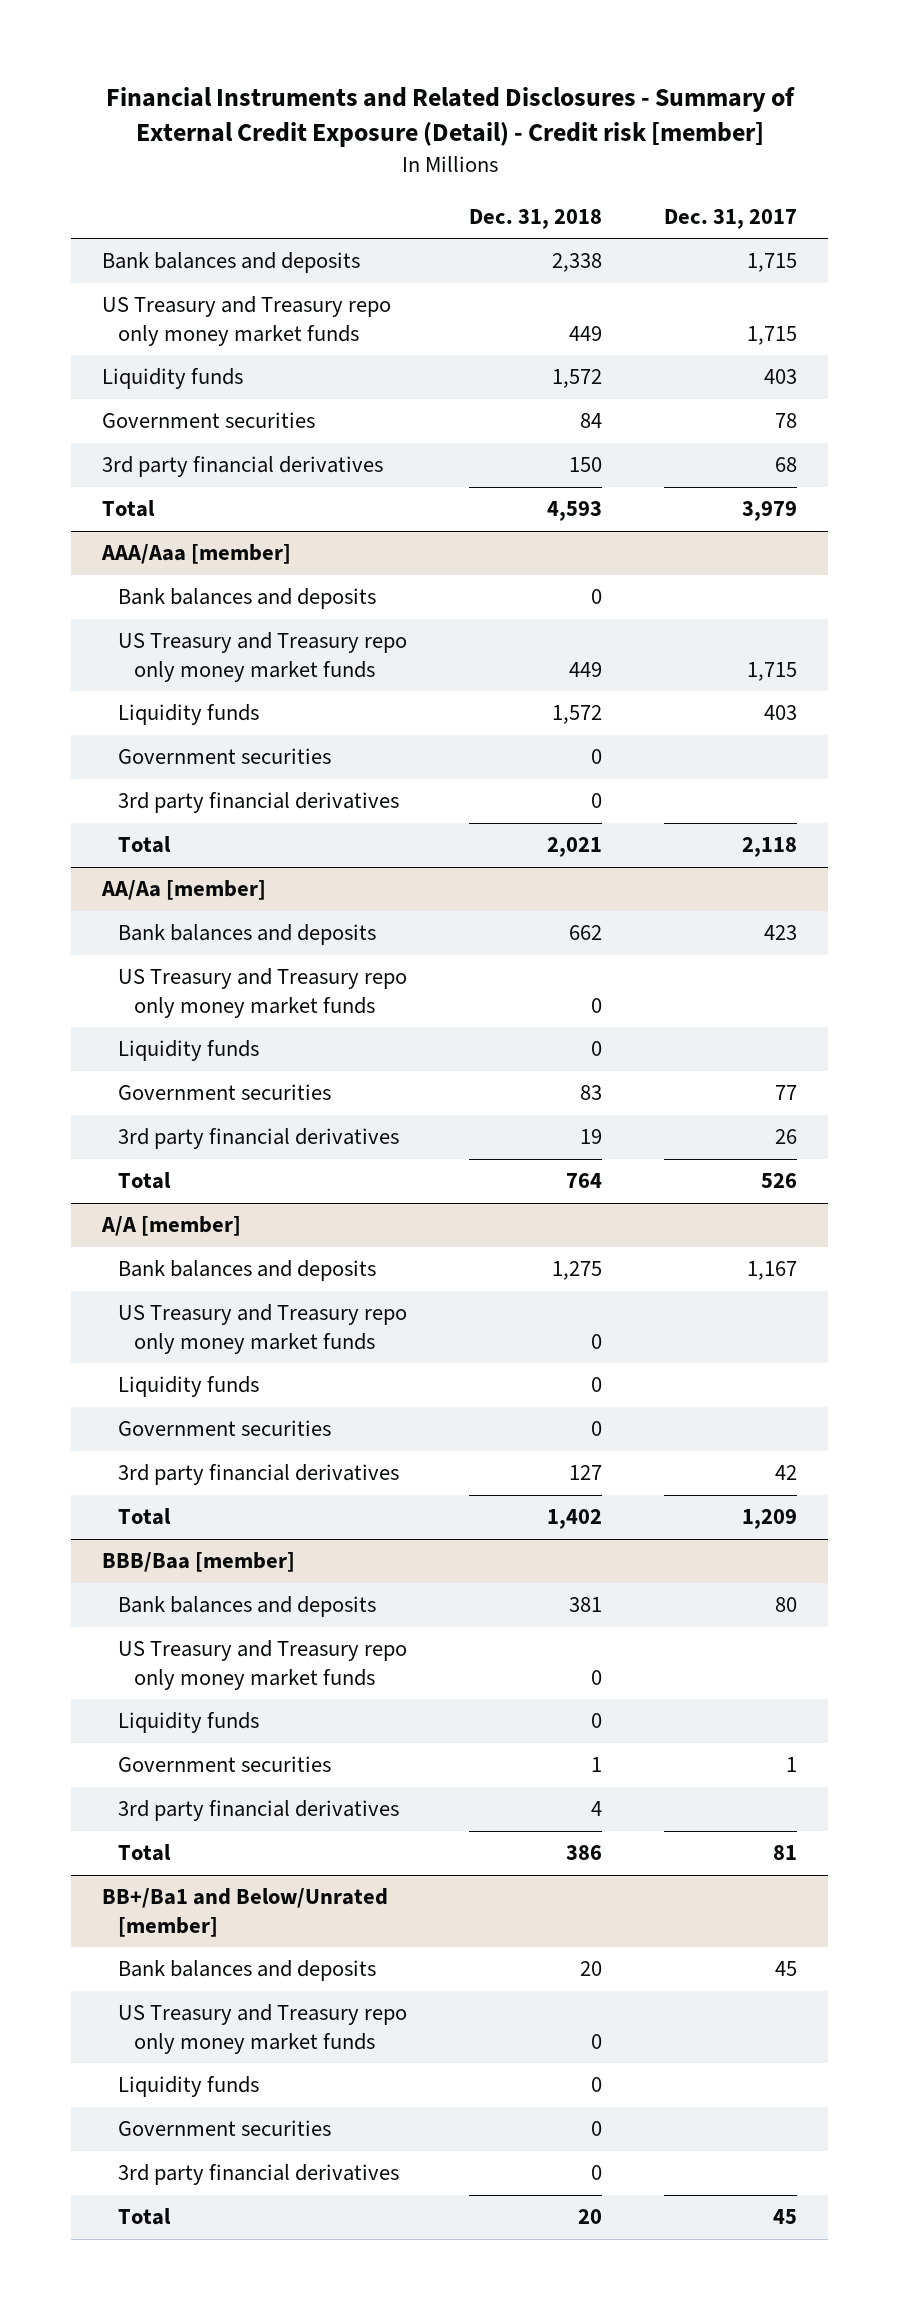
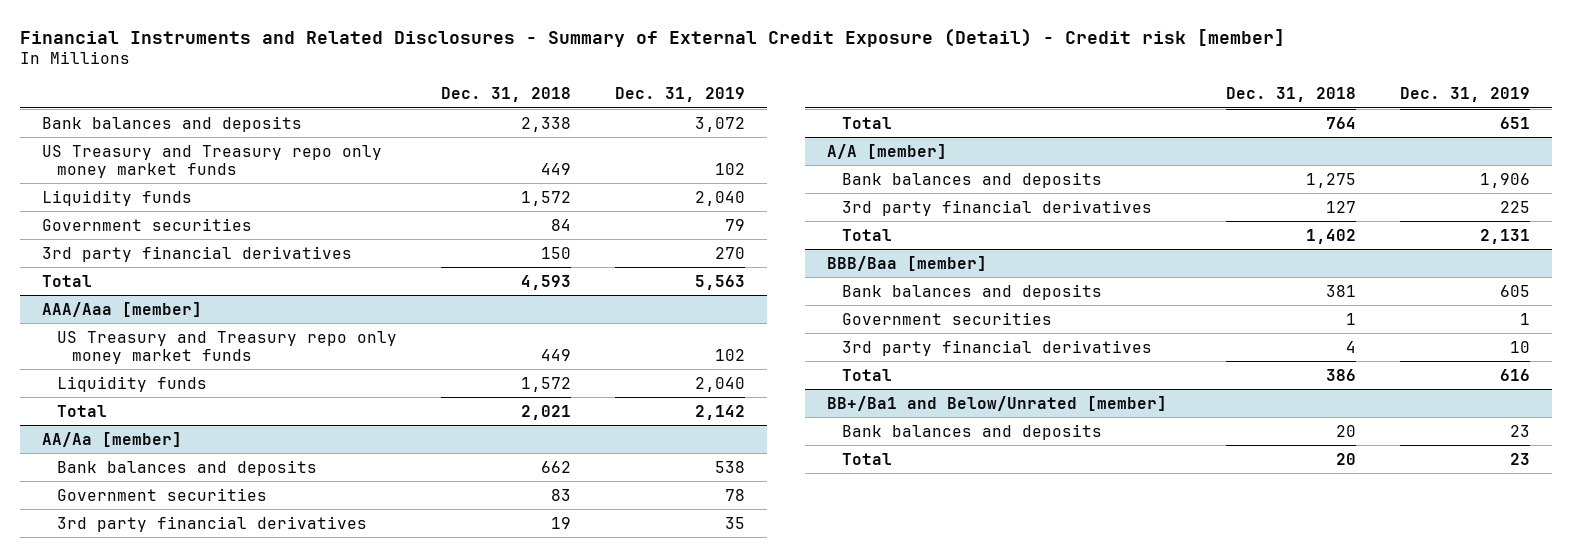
- | Dec. 31, 2018 | Dec. 31, 2017
+ | Dec. 31, 2018 | Dec. 31, 2019
@ AAA/Aaa [member]
- Bank balances and deposits | 0 |
- Government securities | 0 |
- 3rd party financial derivatives | 0 |
@ AA/Aa [member]
- US Treasury and Treasury repo only money market funds | 0 |
- Liquidity funds | 0 |
@ A/A [member]
- US Treasury and Treasury repo only money market funds | 0 |
- Liquidity funds | 0 |
- Government securities | 0 |
@ BBB/Baa [member]
- US Treasury and Treasury repo only money market funds | 0 |
- Liquidity funds | 0 |
@ BB+/Ba1 and Below/Unrated [member]
- US Treasury and Treasury repo only money market funds | 0 |
- Liquidity funds | 0 |
- Government securities | 0 |
- 3rd party financial derivatives | 0 |

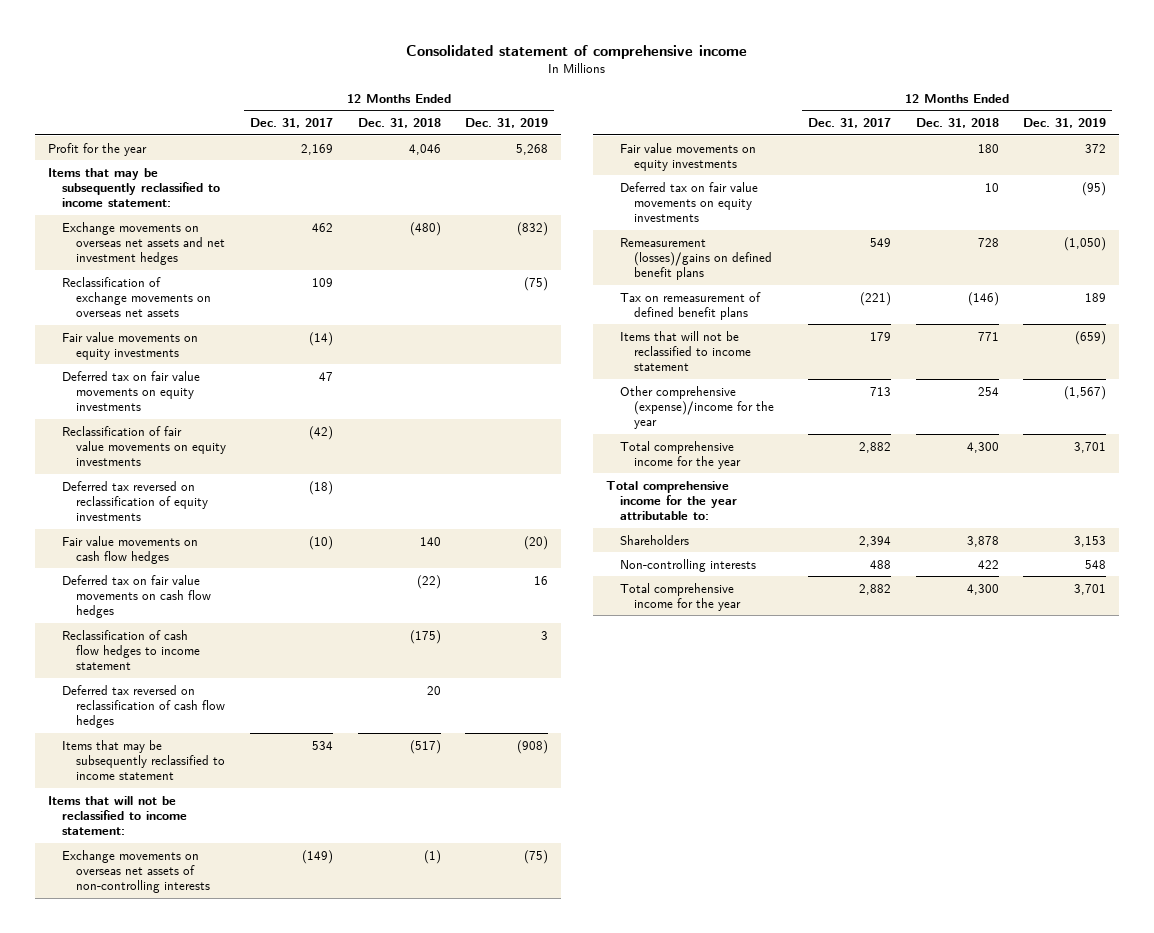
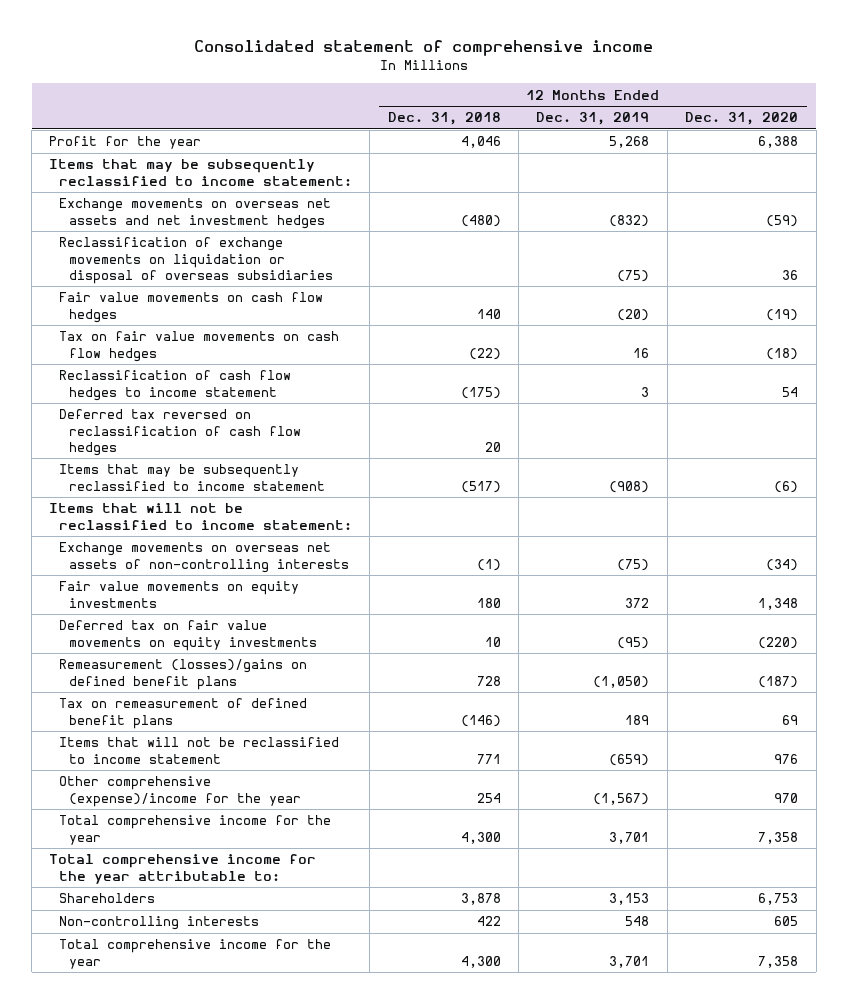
- | 12 Months Ended Dec. 31, 2017 | 12 Months Ended Dec. 31, 2018 | 12 Months Ended Dec. 31, 2019
+ | 12 Months Ended Dec. 31, 2018 | 12 Months Ended Dec. 31, 2019 | 12 Months Ended Dec. 31, 2020
- Reclassification of exchange movements on overseas net assets | 109 | | (75)
- Fair value movements on equity investments | (14) | |
- Deferred tax on fair value movements on equity investments | 47 | |
- Reclassification of fair value movements on equity investments | (42) | |
- Deferred tax reversed on reclassification of equity investments | (18) | |
+ Reclassification of exchange movements on liquidation or disposal of overseas subsidiaries | | (75) | 36
- Deferred tax on fair value movements on cash flow hedges | | (22) | 16
+ Tax on fair value movements on cash flow hedges | (22) | 16 | (18)

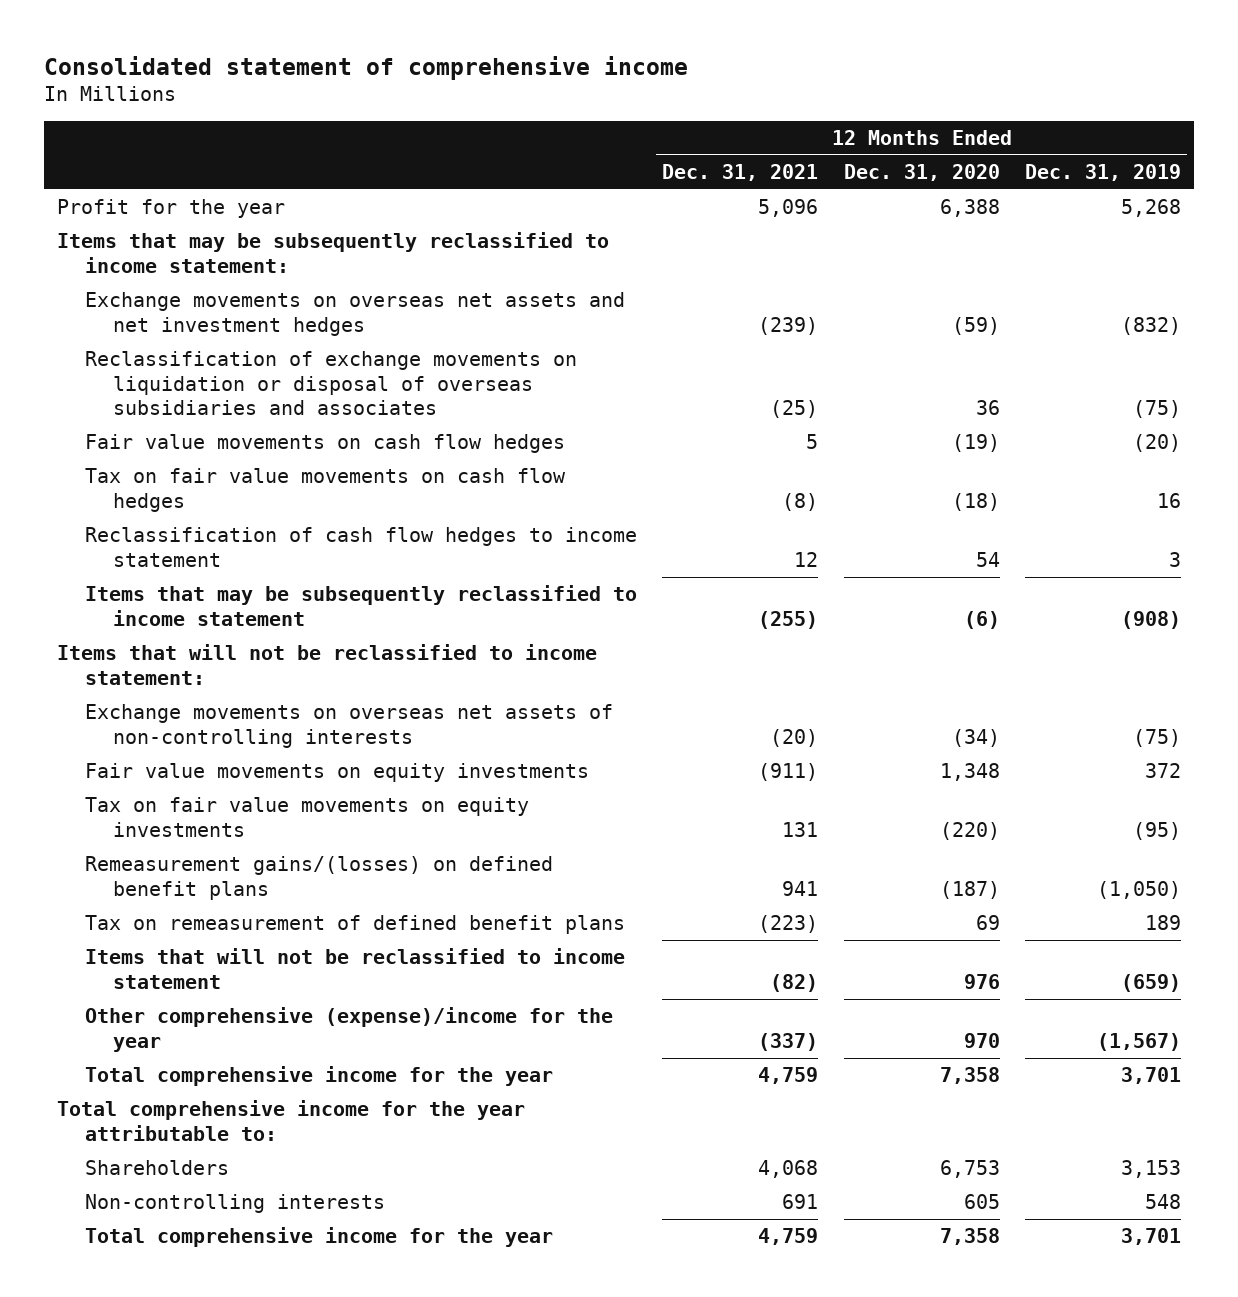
- | 12 Months Ended Dec. 31, 2018 | 12 Months Ended Dec. 31, 2019 | 12 Months Ended Dec. 31, 2020
+ | 12 Months Ended Dec. 31, 2021 | 12 Months Ended Dec. 31, 2020 | 12 Months Ended Dec. 31, 2019
- Reclassification of exchange movements on liquidation or disposal of overseas subsidiaries | | (75) | 36
+ Reclassification of exchange movements on liquidation or disposal of overseas subsidiaries and associates | (25) | 36 | (75)
- Deferred tax reversed on reclassification of cash flow hedges | 20 | |
- Deferred tax on fair value movements on equity investments | 10 | (95) | (220)
- Remeasurement (losses)/gains on defined benefit plans | 728 | (1,050) | (187)
+ Tax on fair value movements on equity investments | 131 | (220) | (95)
+ Remeasurement gains/(losses) on defined benefit plans | 941 | (187) | (1,050)

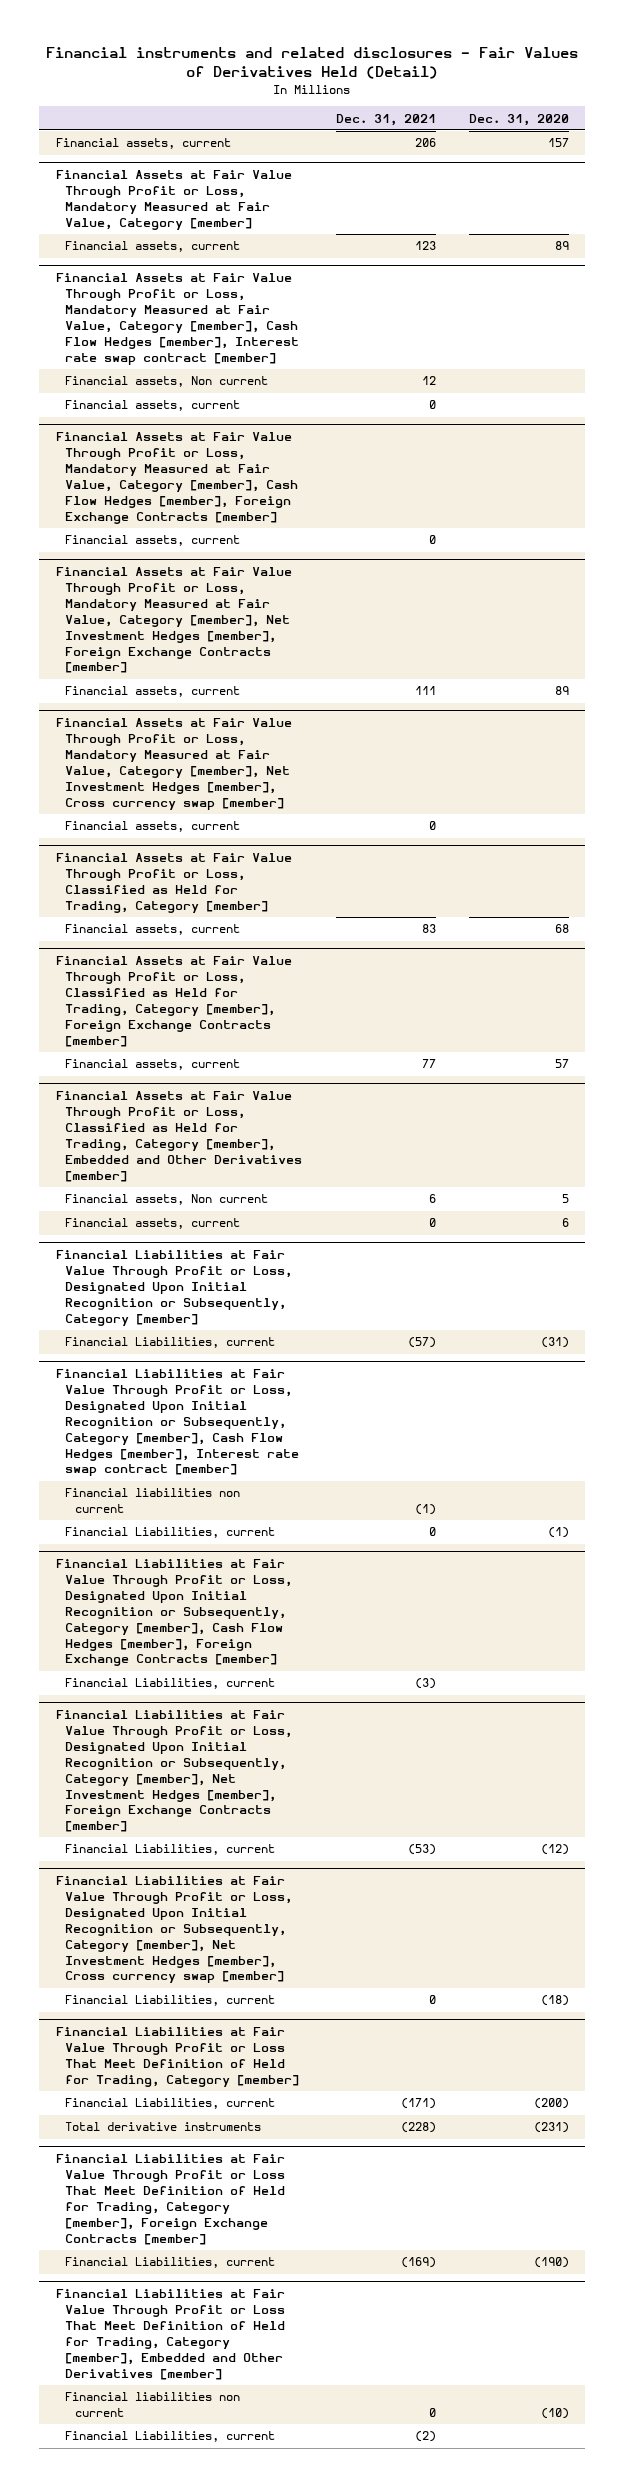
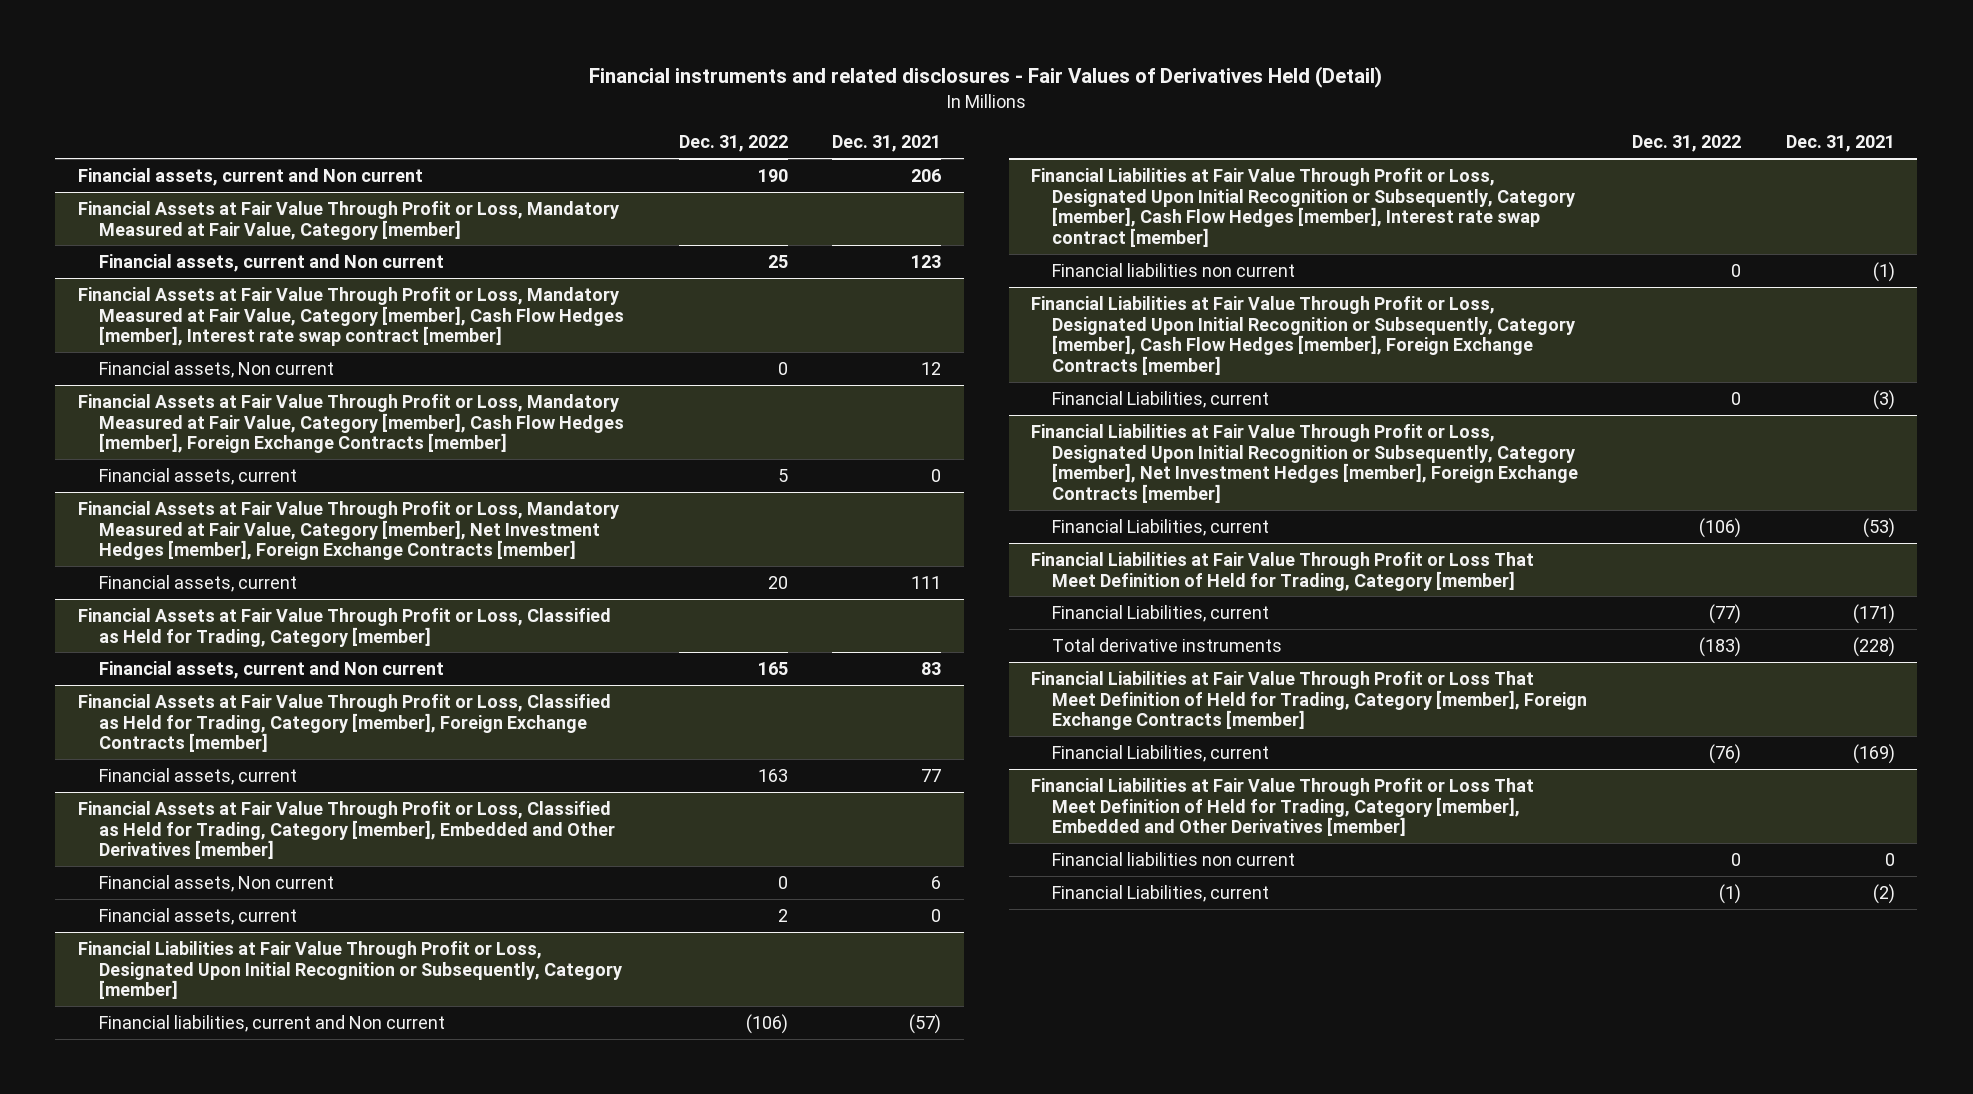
- | Dec. 31, 2021 | Dec. 31, 2020
+ | Dec. 31, 2022 | Dec. 31, 2021
- Financial assets, current | 206 | 157
+ Financial assets, current and Non current | 190 | 206
@ Financial Assets at Fair Value Through Profit or Loss, Mandatory Measured at Fair Value, Category [member]
- Financial assets, current | 123 | 89
+ Financial assets, current and Non current | 25 | 123
@ Financial Assets at Fair Value Through Profit or Loss, Mandatory Measured at Fair Value, Category [member], Cash Flow Hedges [member], Interest rate swap contract [member]
- Financial assets, current | 0 |
- Financial Assets at Fair Value Through Profit or Loss, Mandatory Measured at Fair Value, Category [member], Net Investment Hedges [member], Cross currency swap [member]
- Financial assets, current | 0 |
@ Financial Assets at Fair Value Through Profit or Loss, Classified as Held for Trading, Category [member]
- Financial assets, current | 83 | 68
+ Financial assets, current and Non current | 165 | 83
@ Financial Liabilities at Fair Value Through Profit or Loss, Designated Upon Initial Recognition or Subsequently, Category [member]
- Financial Liabilities, current | (57) | (31)
+ Financial liabilities, current and Non current | (106) | (57)
@ Financial Liabilities at Fair Value Through Profit or Loss, Designated Upon Initial Recognition or Subsequently, Category [member], Cash Flow Hedges [member], Interest rate swap contract [member]
- Financial Liabilities, current | 0 | (1)
- Financial Liabilities at Fair Value Through Profit or Loss, Designated Upon Initial Recognition or Subsequently, Category [member], Net Investment Hedges [member], Cross currency swap [member]
- Financial Liabilities, current | 0 | (18)

